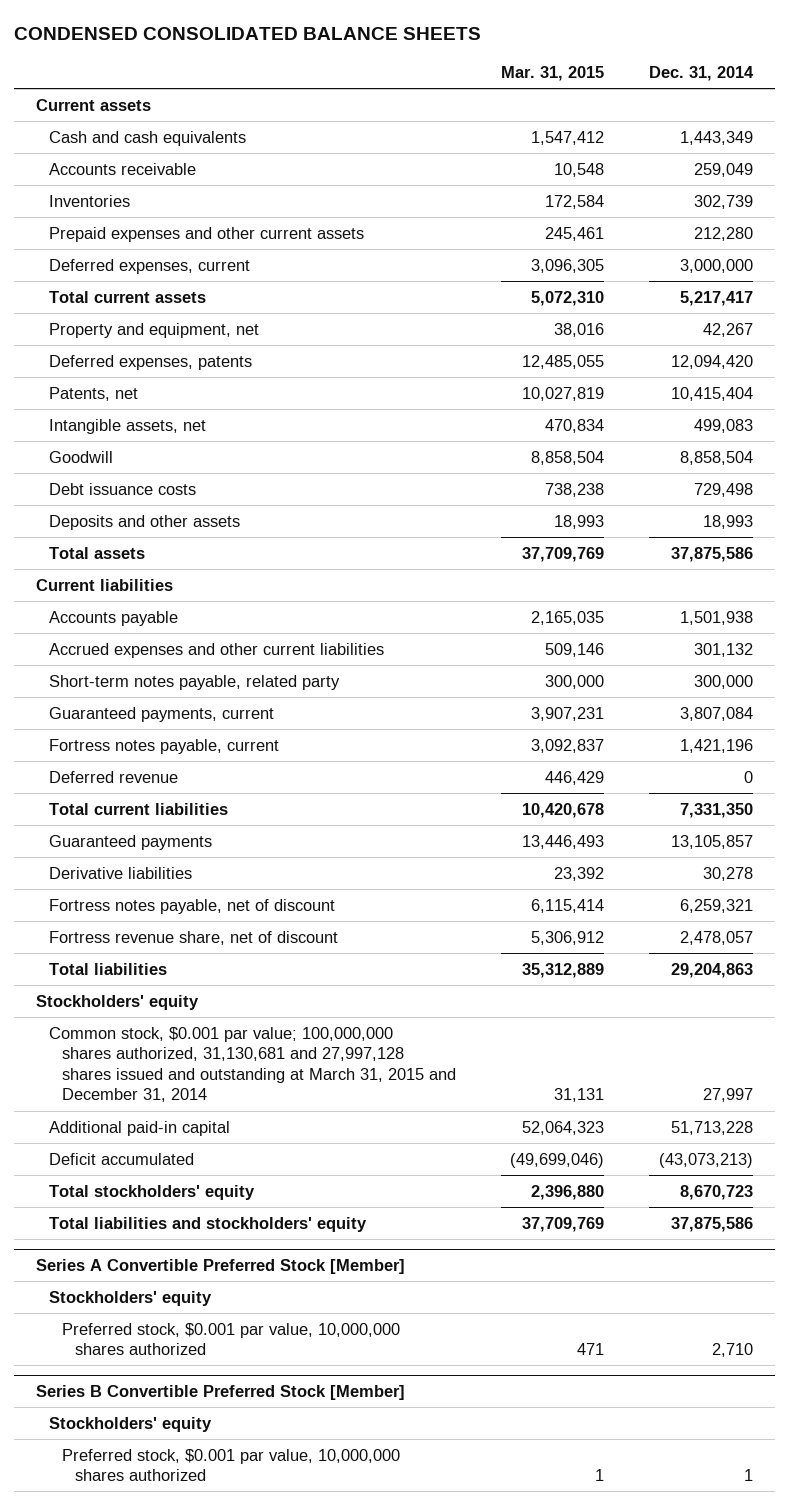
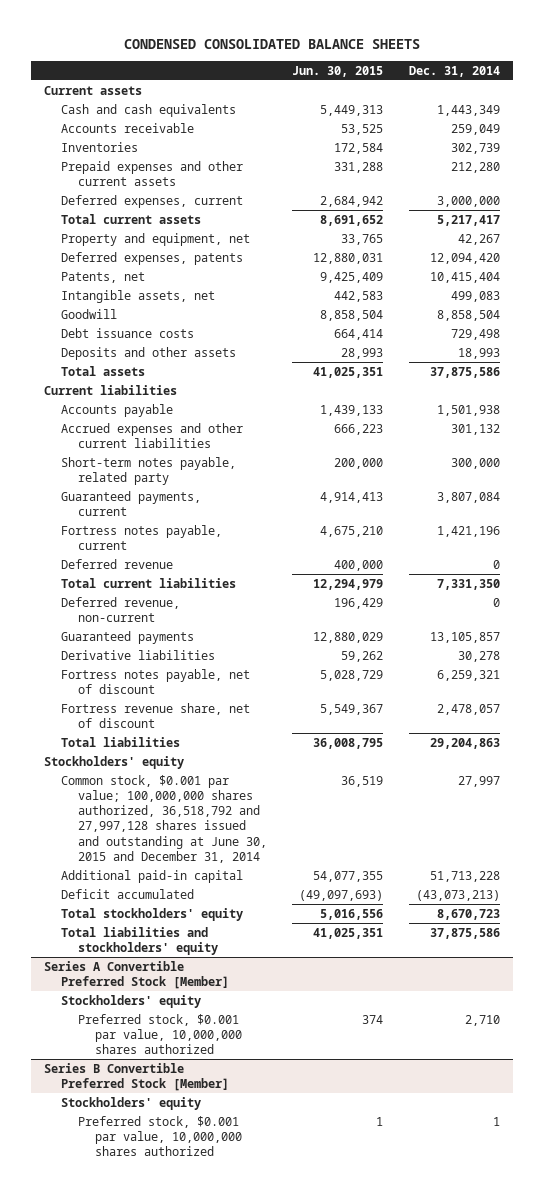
- | Mar. 31, 2015 | Dec. 31, 2014
+ | Jun. 30, 2015 | Dec. 31, 2014
+ Deferred revenue, non-current | 196,429 | 0
- Common stock, $0.001 par value; 100,000,000 shares authorized, 31,130,681 and 27,997,128 shares issued and outstanding at March 31, 2015 and December 31, 2014 | 31,131 | 27,997
+ Common stock, $0.001 par value; 100,000,000 shares authorized, 36,518,792 and 27,997,128 shares issued and outstanding at June 30, 2015 and December 31, 2014 | 36,519 | 27,997

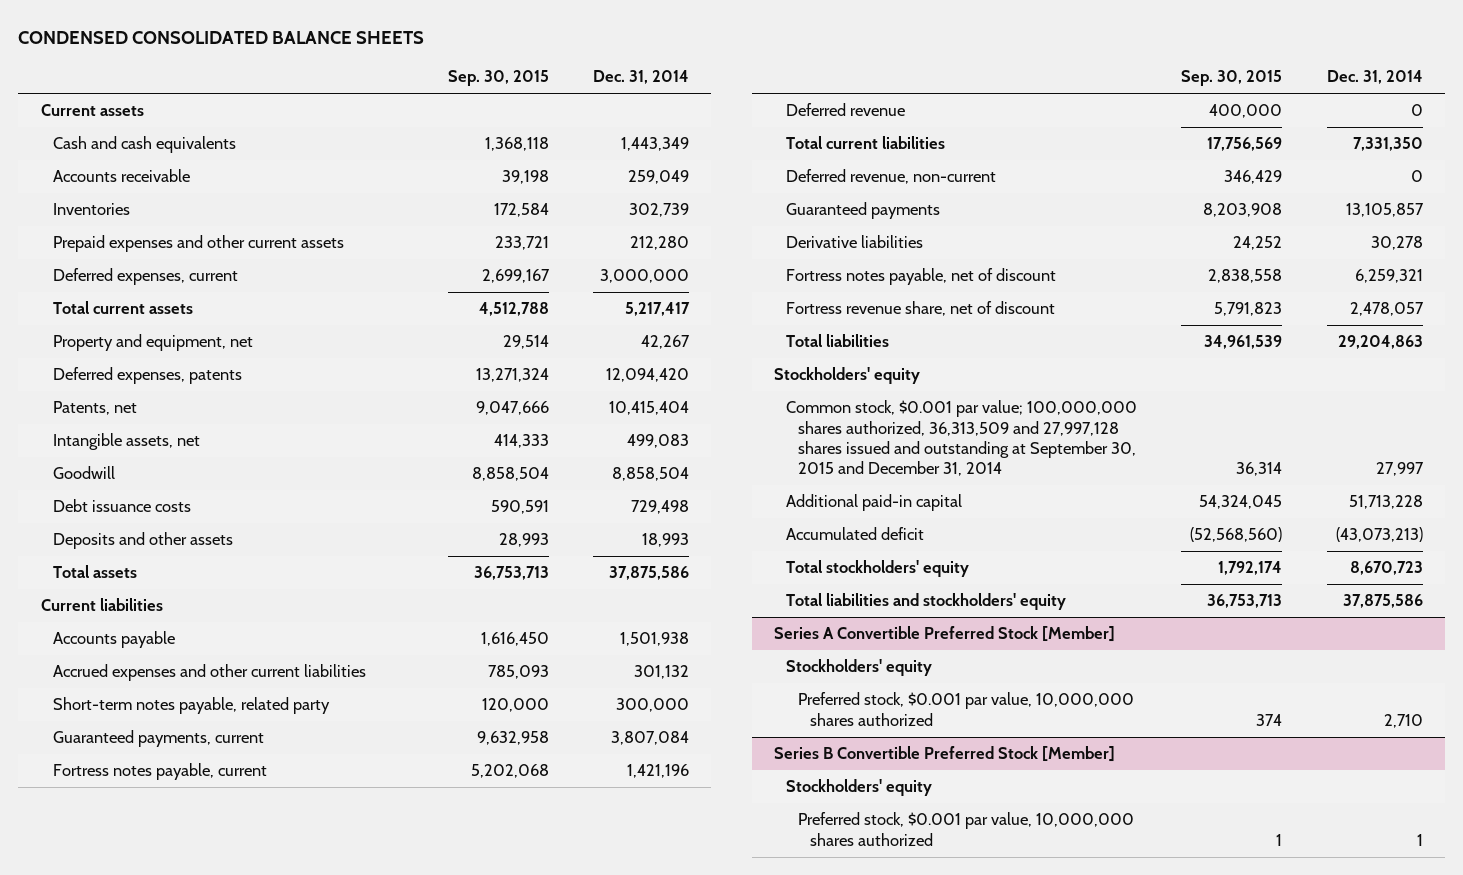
- | Jun. 30, 2015 | Dec. 31, 2014
+ | Sep. 30, 2015 | Dec. 31, 2014
- Common stock, $0.001 par value; 100,000,000 shares authorized, 36,518,792 and 27,997,128 shares issued and outstanding at June 30, 2015 and December 31, 2014 | 36,519 | 27,997
+ Common stock, $0.001 par value; 100,000,000 shares authorized, 36,313,509 and 27,997,128 shares issued and outstanding at September 30, 2015 and December 31, 2014 | 36,314 | 27,997
- Deficit accumulated | (49,097,693) | (43,073,213)
+ Accumulated deficit | (52,568,560) | (43,073,213)

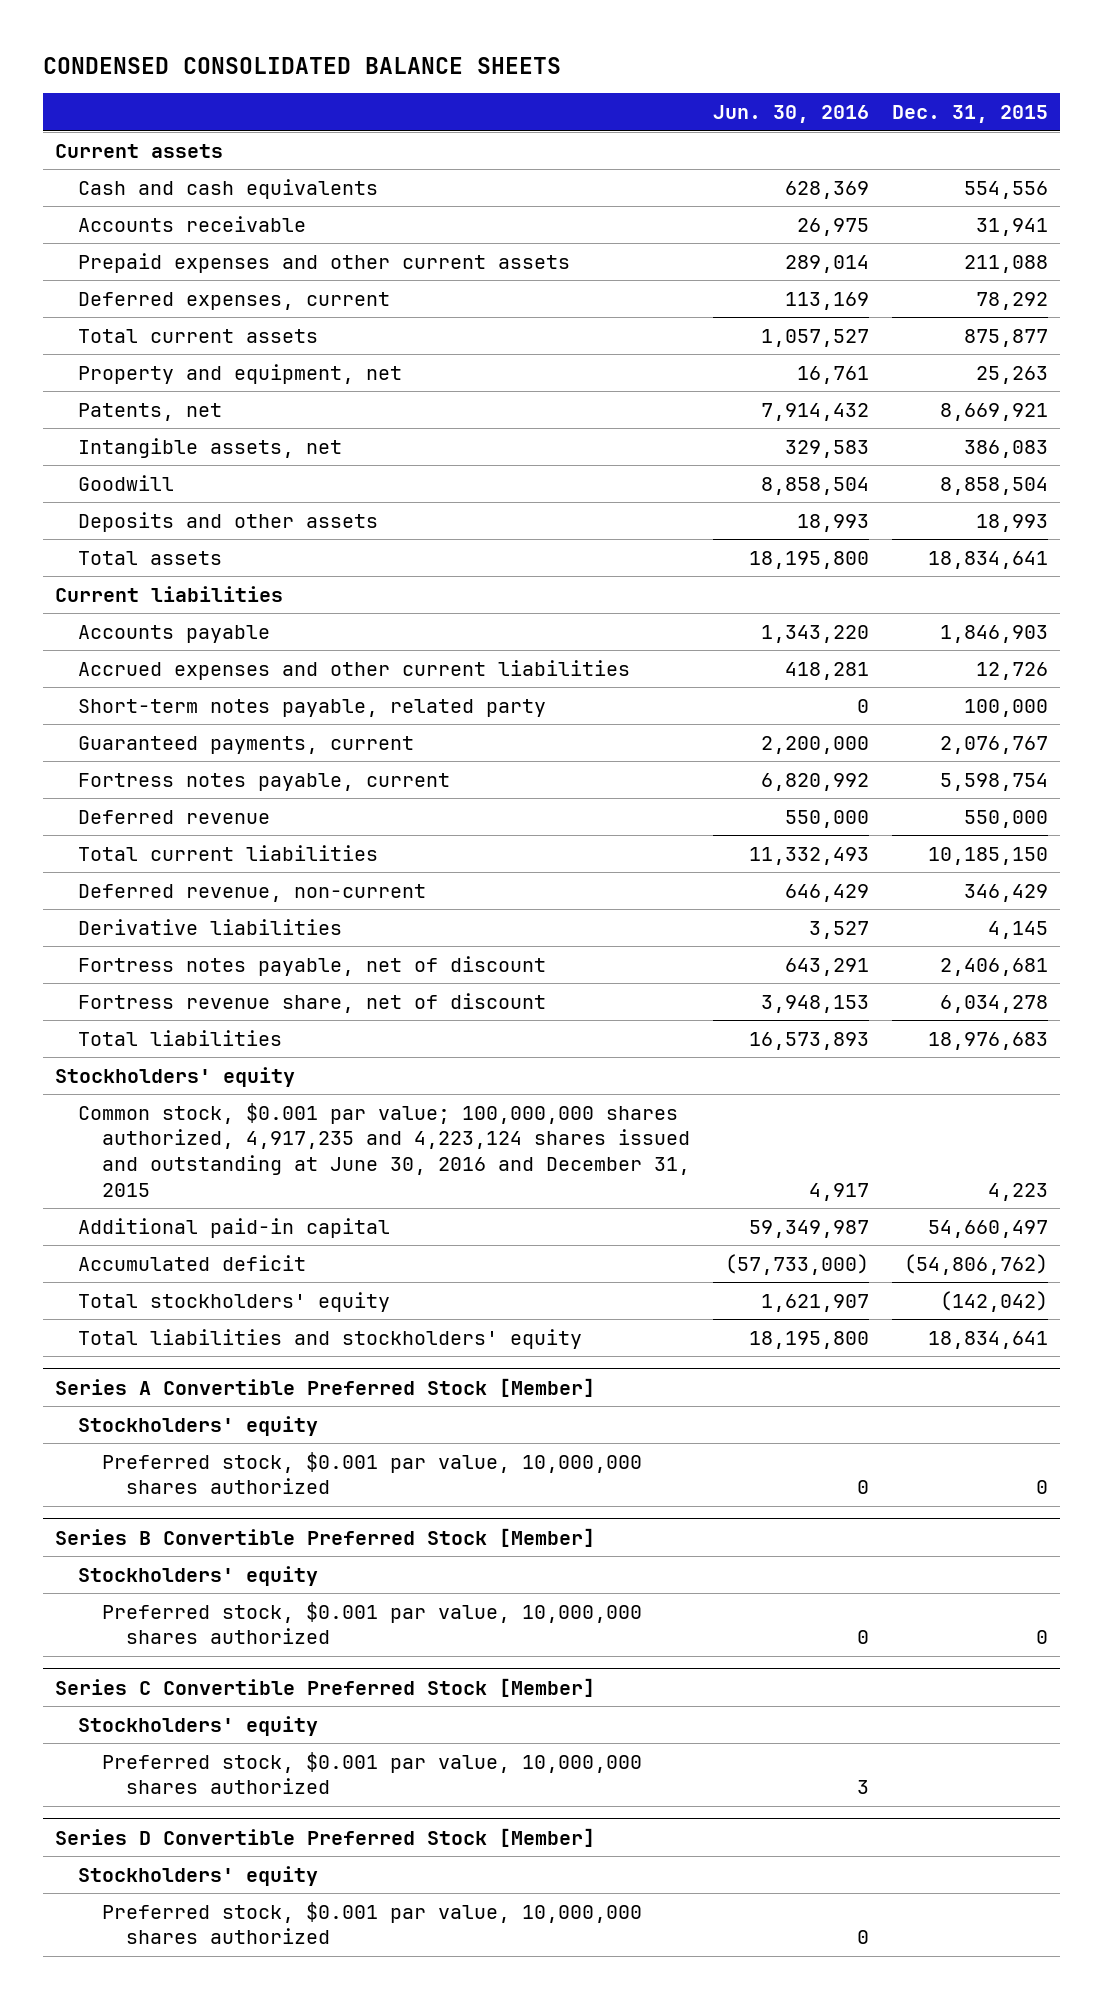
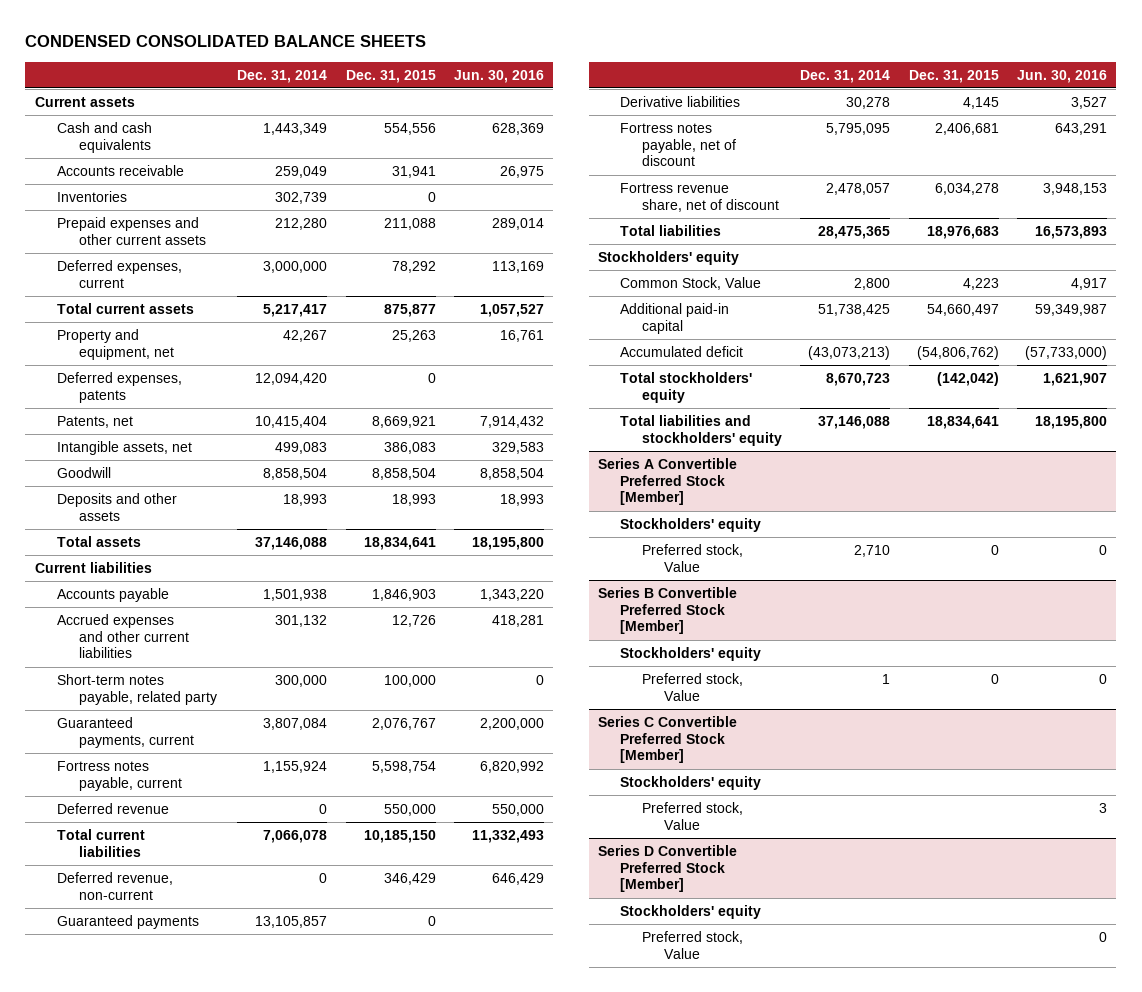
- | Jun. 30, 2016 | Dec. 31, 2015
+ | Dec. 31, 2014 | Dec. 31, 2015 | Jun. 30, 2016
+ Inventories | 302,739 | 0 |
+ Deferred expenses, patents | 12,094,420 | 0 |
+ Guaranteed payments | 13,105,857 | 0 |
- Common stock, $0.001 par value; 100,000,000 shares authorized, 4,917,235 and 4,223,124 shares issued and outstanding at June 30, 2016 and December 31, 2015 | 4,917 | 4,223
+ Common Stock, Value | 2,800 | 4,223 | 4,917
@ Series A Convertible Preferred Stock [Member]
- Preferred stock, $0.001 par value, 10,000,000 shares authorized | 0 | 0
+ Preferred stock, Value | 2,710 | 0 | 0
@ Series B Convertible Preferred Stock [Member]
- Preferred stock, $0.001 par value, 10,000,000 shares authorized | 0 | 0
+ Preferred stock, Value | 1 | 0 | 0
@ Series C Convertible Preferred Stock [Member]
- Preferred stock, $0.001 par value, 10,000,000 shares authorized | 3 |
+ Preferred stock, Value | | | 3
@ Series D Convertible Preferred Stock [Member]
- Preferred stock, $0.001 par value, 10,000,000 shares authorized | 0 |
+ Preferred stock, Value | | | 0

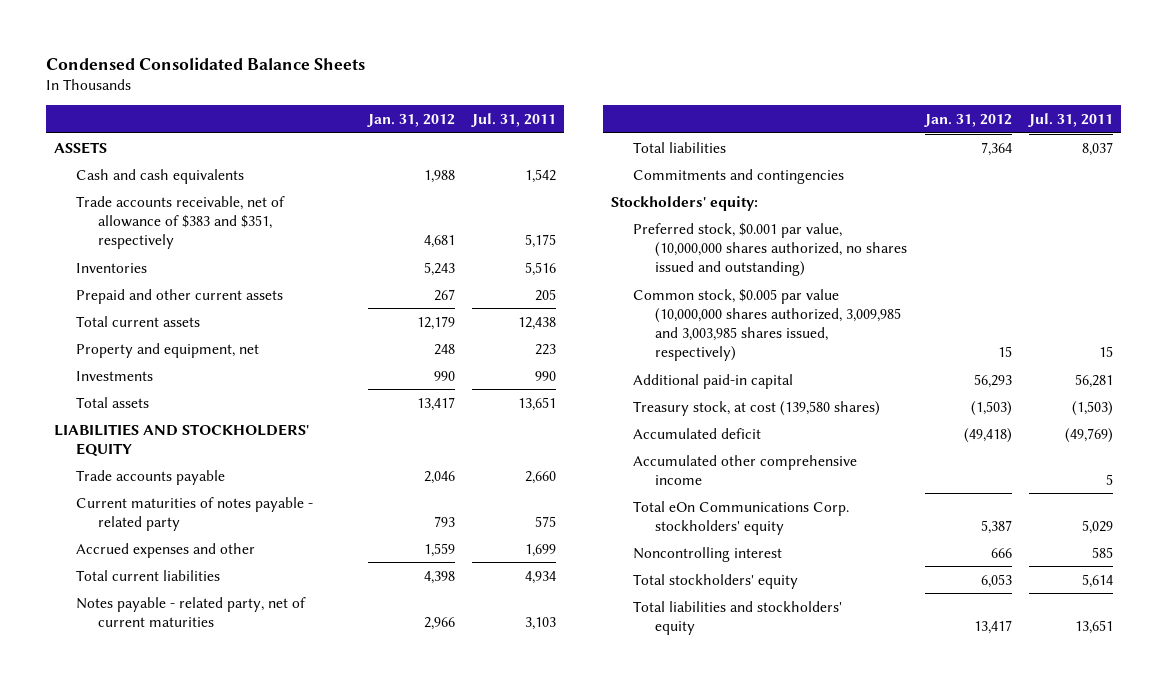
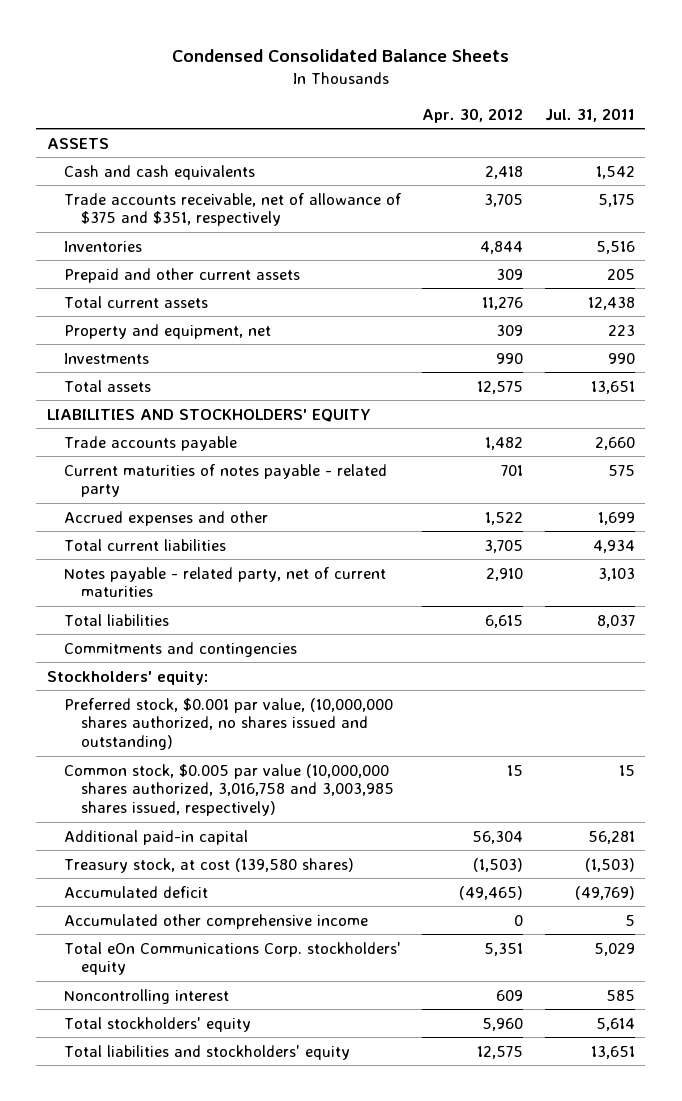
- | Jan. 31, 2012 | Jul. 31, 2011
+ | Apr. 30, 2012 | Jul. 31, 2011
- Trade accounts receivable, net of allowance of $383 and $351, respectively | 4,681 | 5,175
+ Trade accounts receivable, net of allowance of $375 and $351, respectively | 3,705 | 5,175
- Common stock, $0.005 par value (10,000,000 shares authorized, 3,009,985 and 3,003,985 shares issued, respectively) | 15 | 15
+ Common stock, $0.005 par value (10,000,000 shares authorized, 3,016,758 and 3,003,985 shares issued, respectively) | 15 | 15

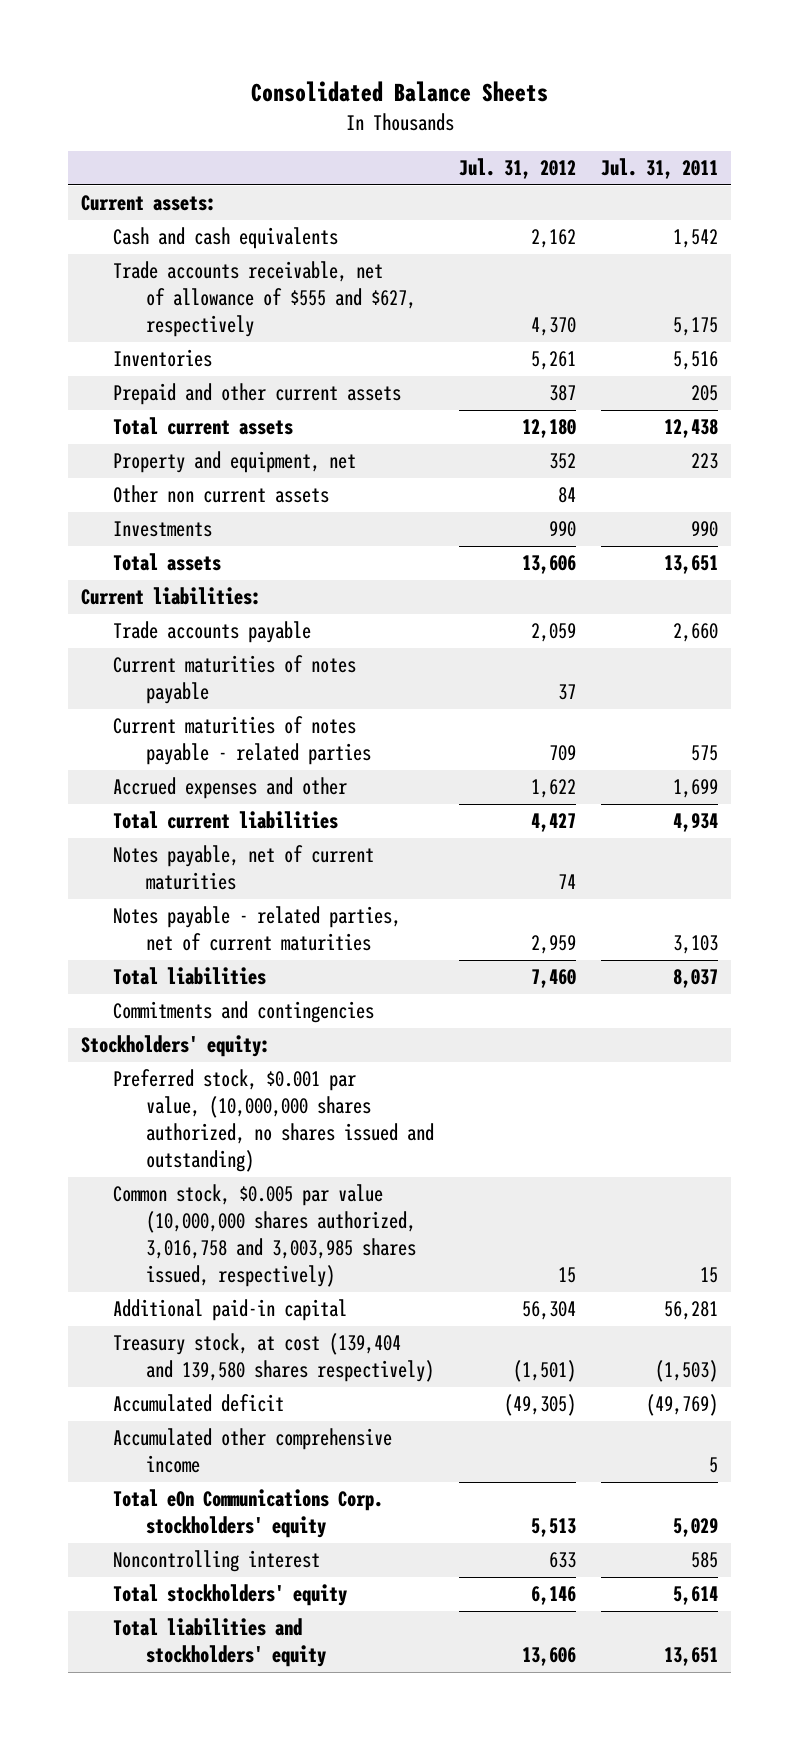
- Condensed Consolidated Balance Sheets
+ Consolidated Balance Sheets
- | Apr. 30, 2012 | Jul. 31, 2011
+ | Jul. 31, 2012 | Jul. 31, 2011
- ASSETS
+ Current assets:
- Trade accounts receivable, net of allowance of $375 and $351, respectively | 3,705 | 5,175
+ Trade accounts receivable, net of allowance of $555 and $627, respectively | 4,370 | 5,175
+ Other non current assets | 84 |
- LIABILITIES AND STOCKHOLDERS' EQUITY
+ Current liabilities:
- Current maturities of notes payable - related party | 701 | 575
+ Current maturities of notes payable | 37 |
+ Current maturities of notes payable - related parties | 709 | 575
- Notes payable - related party, net of current maturities | 2,910 | 3,103
+ Notes payable, net of current maturities | 74 |
+ Notes payable - related parties, net of current maturities | 2,959 | 3,103
- Treasury stock, at cost (139,580 shares) | (1,503) | (1,503)
+ Treasury stock, at cost (139,404 and 139,580 shares respectively) | (1,501) | (1,503)

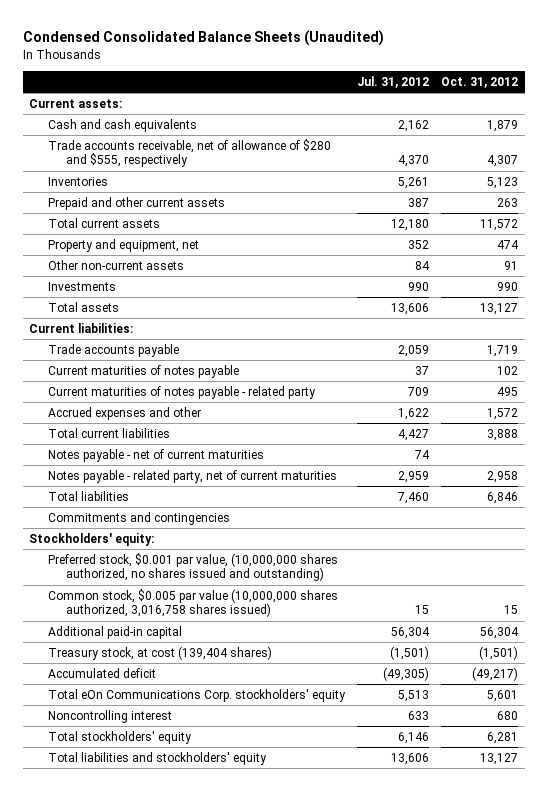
- Consolidated Balance Sheets
+ Condensed Consolidated Balance Sheets (Unaudited)
- | Jul. 31, 2012 | Jul. 31, 2011
+ | Jul. 31, 2012 | Oct. 31, 2012
- Trade accounts receivable, net of allowance of $555 and $627, respectively | 4,370 | 5,175
+ Trade accounts receivable, net of allowance of $280 and $555, respectively | 4,370 | 4,307
- Other non current assets | 84 |
+ Other non-current assets | 84 | 91
- Current maturities of notes payable - related parties | 709 | 575
+ Current maturities of notes payable - related party | 709 | 495
- Notes payable, net of current maturities | 74 |
- Notes payable - related parties, net of current maturities | 2,959 | 3,103
+ Notes payable - net of current maturities | 74 |
+ Notes payable - related party, net of current maturities | 2,959 | 2,958
- Common stock, $0.005 par value (10,000,000 shares authorized, 3,016,758 and 3,003,985 shares issued, respectively) | 15 | 15
+ Common stock, $0.005 par value (10,000,000 shares authorized, 3,016,758 shares issued) | 15 | 15
- Treasury stock, at cost (139,404 and 139,580 shares respectively) | (1,501) | (1,503)
+ Treasury stock, at cost (139,404 shares) | (1,501) | (1,501)
- Accumulated other comprehensive income | | 5

